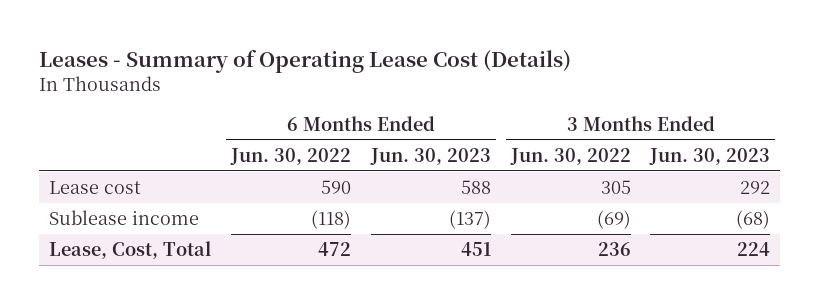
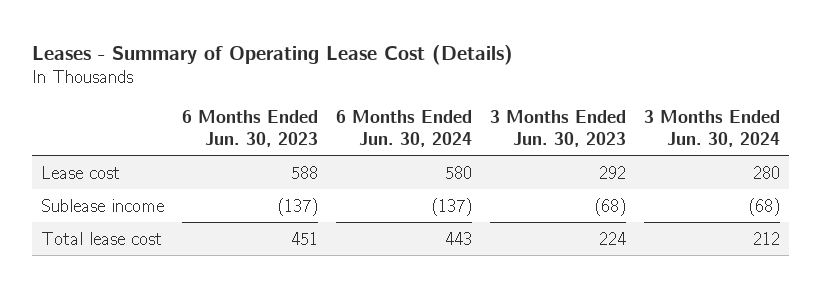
- | 6 Months Ended Jun. 30, 2022 | 6 Months Ended Jun. 30, 2023 | 3 Months Ended Jun. 30, 2022 | 3 Months Ended Jun. 30, 2023
+ | 6 Months Ended Jun. 30, 2023 | 6 Months Ended Jun. 30, 2024 | 3 Months Ended Jun. 30, 2023 | 3 Months Ended Jun. 30, 2024
- Lease, Cost, Total | 472 | 451 | 236 | 224
+ Total lease cost | 451 | 443 | 224 | 212

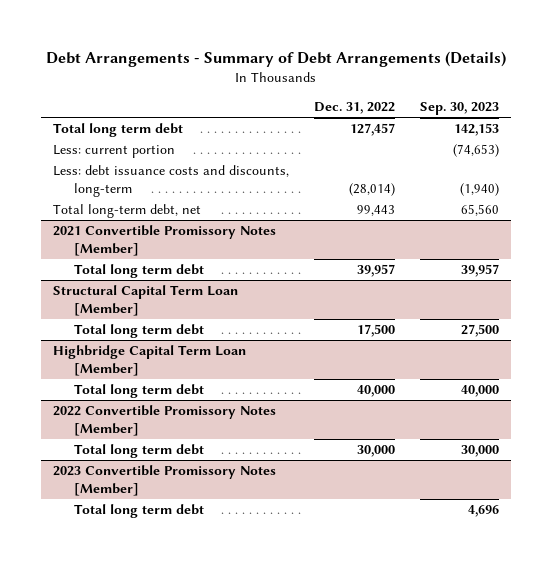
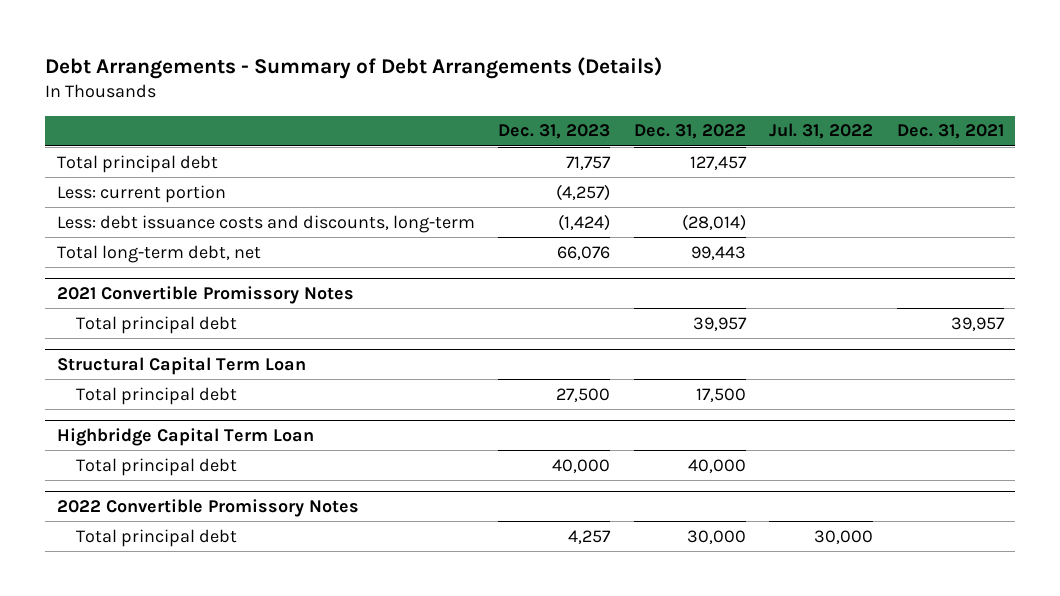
- | Dec. 31, 2022 | Sep. 30, 2023
+ | Dec. 31, 2023 | Dec. 31, 2022 | Jul. 31, 2022 | Dec. 31, 2021
- Total long term debt | 127,457 | 142,153
+ Total principal debt | 71,757 | 127,457 | |
- 2021 Convertible Promissory Notes [Member]
- Total long term debt | 39,957 | 39,957
- Structural Capital Term Loan [Member]
- Total long term debt | 17,500 | 27,500
- Highbridge Capital Term Loan [Member]
- Total long term debt | 40,000 | 40,000
- 2022 Convertible Promissory Notes [Member]
- Total long term debt | 30,000 | 30,000
- 2023 Convertible Promissory Notes [Member]
- Total long term debt | | 4,696
+ 2021 Convertible Promissory Notes
+ Total principal debt | | 39,957 | | 39,957
+ Structural Capital Term Loan
+ Total principal debt | 27,500 | 17,500 | |
+ Highbridge Capital Term Loan
+ Total principal debt | 40,000 | 40,000 | |
+ 2022 Convertible Promissory Notes
+ Total principal debt | 4,257 | 30,000 | 30,000 |

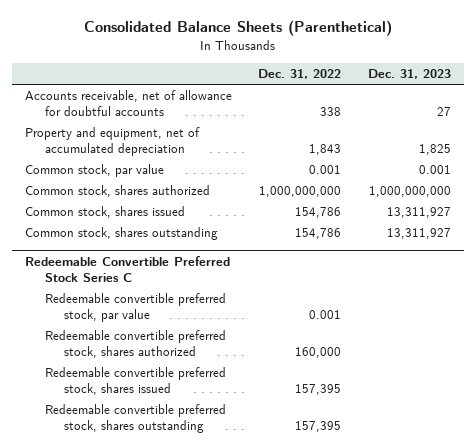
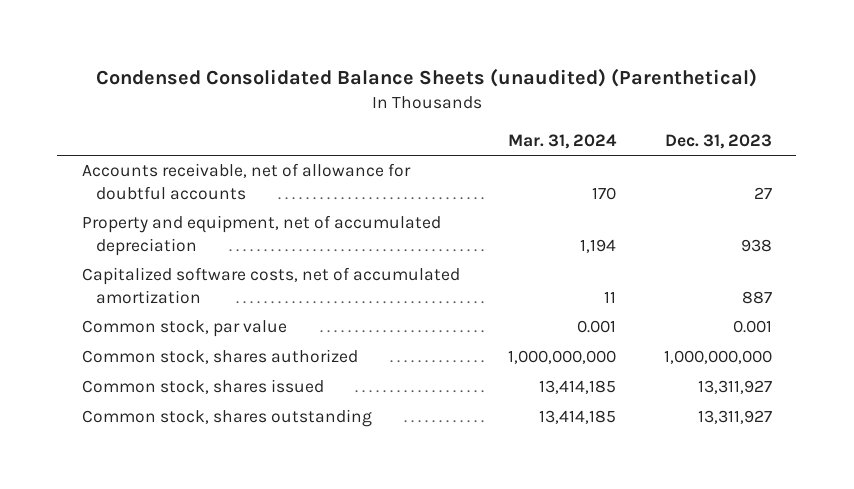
- Consolidated Balance Sheets (Parenthetical)
+ Condensed Consolidated Balance Sheets (unaudited) (Parenthetical)
- | Dec. 31, 2022 | Dec. 31, 2023
+ | Mar. 31, 2024 | Dec. 31, 2023
- Property and equipment, net of accumulated depreciation | 1,843 | 1,825
+ Property and equipment, net of accumulated depreciation | 1,194 | 938
+ Capitalized software costs, net of accumulated amortization | 11 | 887
- Redeemable Convertible Preferred Stock Series C
- Redeemable convertible preferred stock, par value | 0.001 |
- Redeemable convertible preferred stock, shares authorized | 160,000 |
- Redeemable convertible preferred stock, shares issued | 157,395 |
- Redeemable convertible preferred stock, shares outstanding | 157,395 |

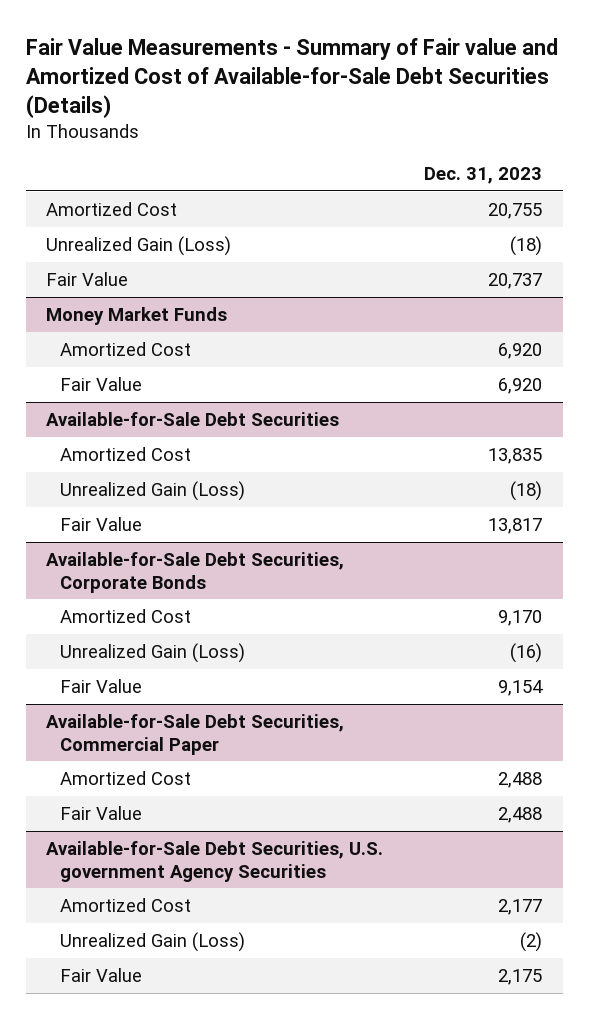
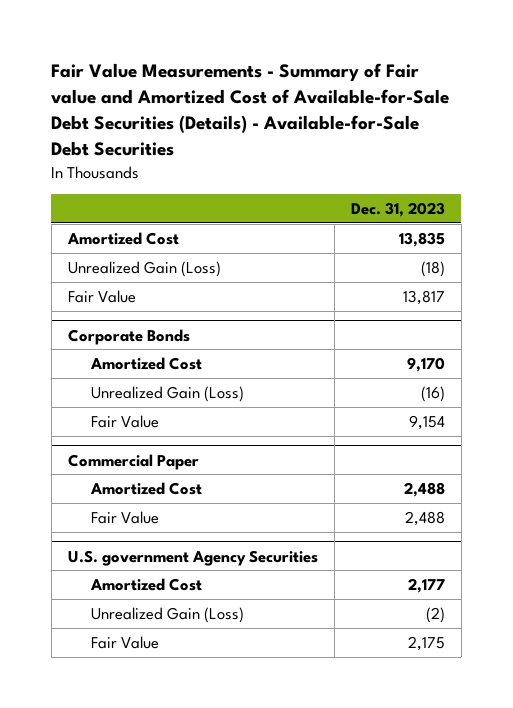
- Fair Value Measurements - Summary of Fair value and Amortized Cost of Available-for-Sale Debt Securities (Details)
+ Fair Value Measurements - Summary of Fair value and Amortized Cost of Available-for-Sale Debt Securities (Details) - Available-for-Sale Debt Securities
- Amortized Cost | 20,755
- Unrealized Gain (Loss) | (18)
- Fair Value | 20,737
- Money Market Funds
- Amortized Cost | 6,920
- Fair Value | 6,920
- Available-for-Sale Debt Securities
- Available-for-Sale Debt Securities, Corporate Bonds
+ Corporate Bonds
- Available-for-Sale Debt Securities, Commercial Paper
+ Commercial Paper
- Available-for-Sale Debt Securities, U.S. government Agency Securities
+ U.S. government Agency Securities

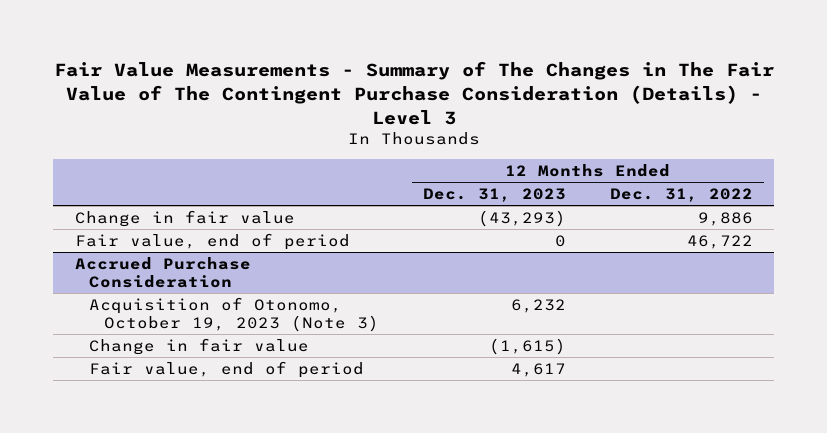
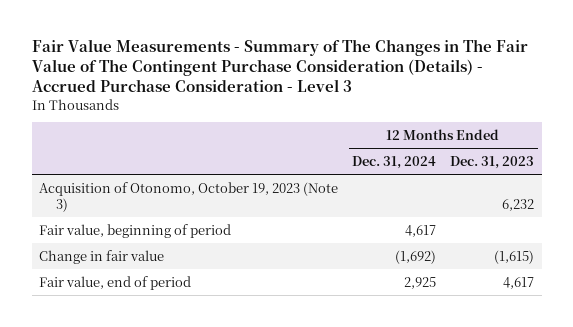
- Fair Value Measurements - Summary of The Changes in The Fair Value of The Contingent Purchase Consideration (Details) - Level 3
+ Fair Value Measurements - Summary of The Changes in The Fair Value of The Contingent Purchase Consideration (Details) - Accrued Purchase Consideration - Level 3
- | 12 Months Ended Dec. 31, 2023 | 12 Months Ended Dec. 31, 2022
+ | 12 Months Ended Dec. 31, 2024 | 12 Months Ended Dec. 31, 2023
- Change in fair value | (43,293) | 9,886
- Fair value, end of period | 0 | 46,722
- Accrued Purchase Consideration
+ Fair value, beginning of period | 4,617 |

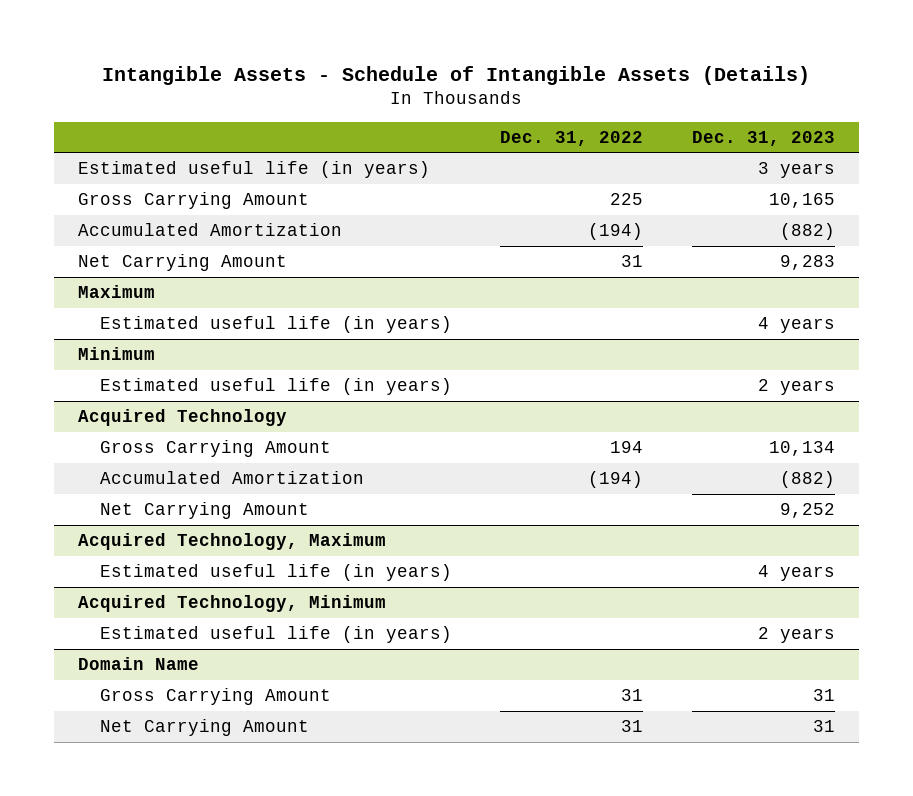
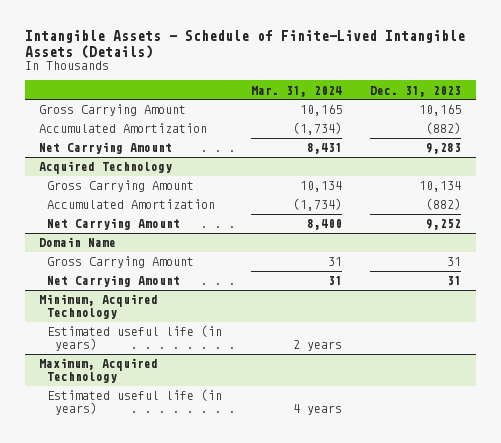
- Intangible Assets - Schedule of Intangible Assets (Details)
+ Intangible Assets - Schedule of Finite-Lived Intangible Assets (Details)
- | Dec. 31, 2022 | Dec. 31, 2023
+ | Mar. 31, 2024 | Dec. 31, 2023
- Estimated useful life (in years) | | 3 years
- Maximum
- Estimated useful life (in years) | | 4 years
- Minimum
- Estimated useful life (in years) | | 2 years
- Acquired Technology, Maximum
- Estimated useful life (in years) | | 4 years
- Acquired Technology, Minimum
- Estimated useful life (in years) | | 2 years
+ Minimum, Acquired Technology
+ Estimated useful life (in years) | 2 years |
+ Maximum, Acquired Technology
+ Estimated useful life (in years) | 4 years |

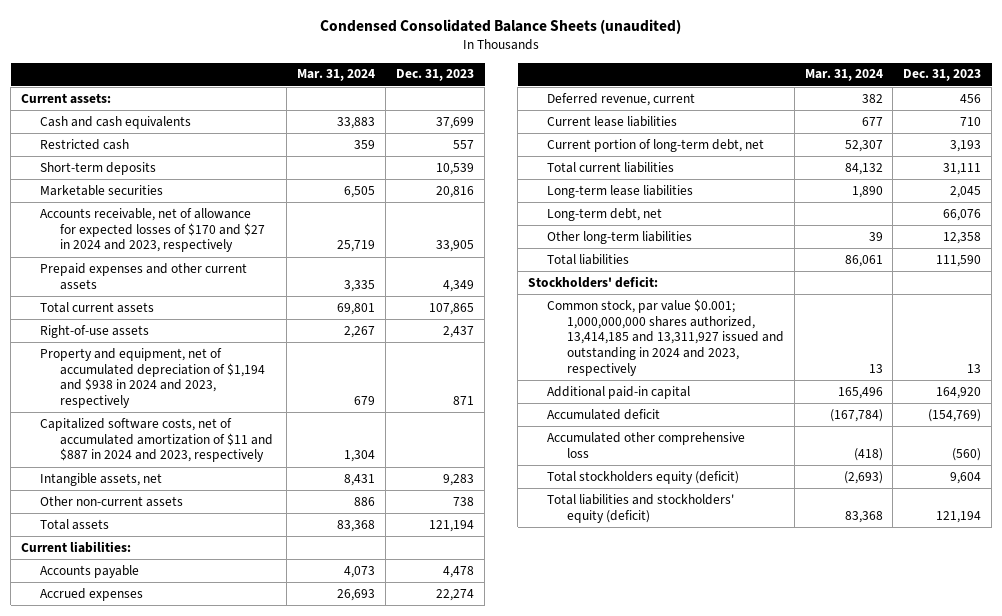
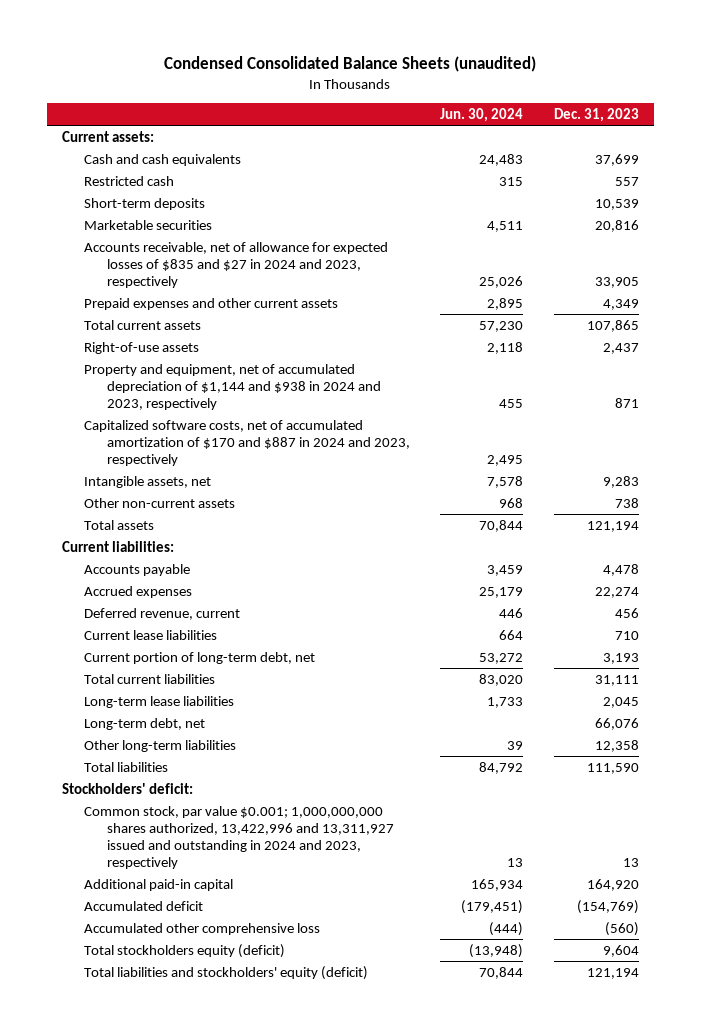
- | Mar. 31, 2024 | Dec. 31, 2023
+ | Jun. 30, 2024 | Dec. 31, 2023
- Accounts receivable, net of allowance for expected losses of $170 and $27 in 2024 and 2023, respectively | 25,719 | 33,905
+ Accounts receivable, net of allowance for expected losses of $835 and $27 in 2024 and 2023, respectively | 25,026 | 33,905
- Property and equipment, net of accumulated depreciation of $1,194 and $938 in 2024 and 2023, respectively | 679 | 871
- Capitalized software costs, net of accumulated amortization of $11 and $887 in 2024 and 2023, respectively | 1,304 |
+ Property and equipment, net of accumulated depreciation of $1,144 and $938 in 2024 and 2023, respectively | 455 | 871
+ Capitalized software costs, net of accumulated amortization of $170 and $887 in 2024 and 2023, respectively | 2,495 |
- Common stock, par value $0.001; 1,000,000,000 shares authorized, 13,414,185 and 13,311,927 issued and outstanding in 2024 and 2023, respectively | 13 | 13
+ Common stock, par value $0.001; 1,000,000,000 shares authorized, 13,422,996 and 13,311,927 issued and outstanding in 2024 and 2023, respectively | 13 | 13

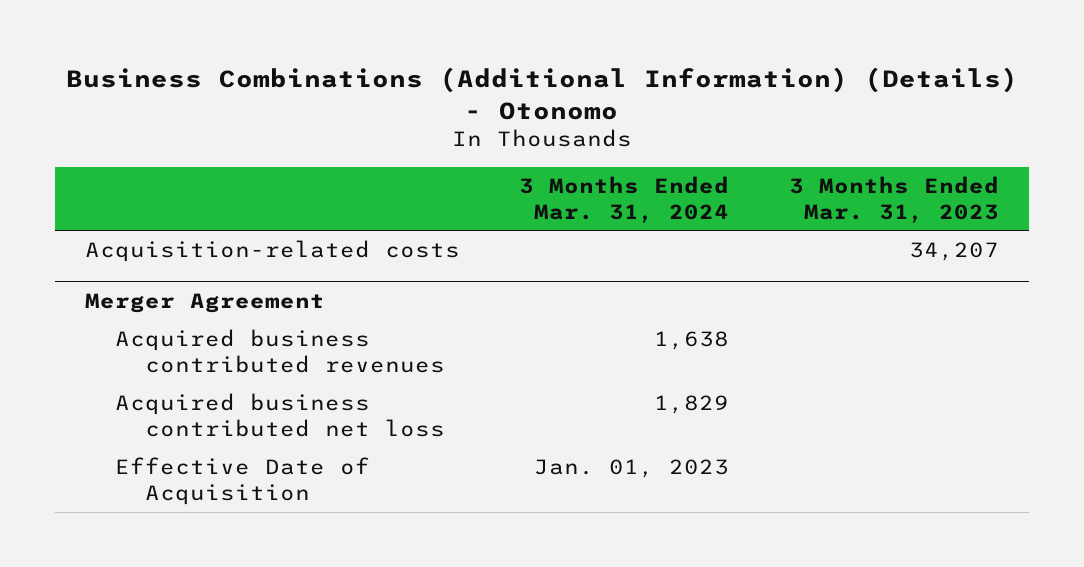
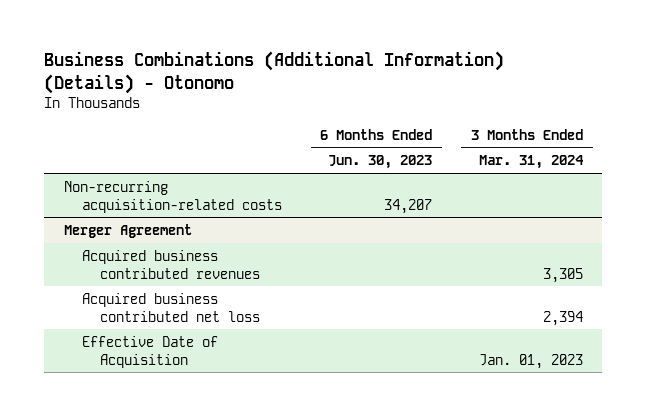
- | 3 Months Ended Mar. 31, 2024 | 3 Months Ended Mar. 31, 2023
+ | 6 Months Ended Jun. 30, 2023 | 3 Months Ended Mar. 31, 2024
- Acquisition-related costs | | 34,207
+ Non-recurring acquisition-related costs | 34,207 |
@ Merger Agreement
- Acquired business contributed revenues | 1,638 |
- Acquired business contributed net loss | 1,829 |
+ Acquired business contributed revenues | | 3,305
+ Acquired business contributed net loss | | 2,394

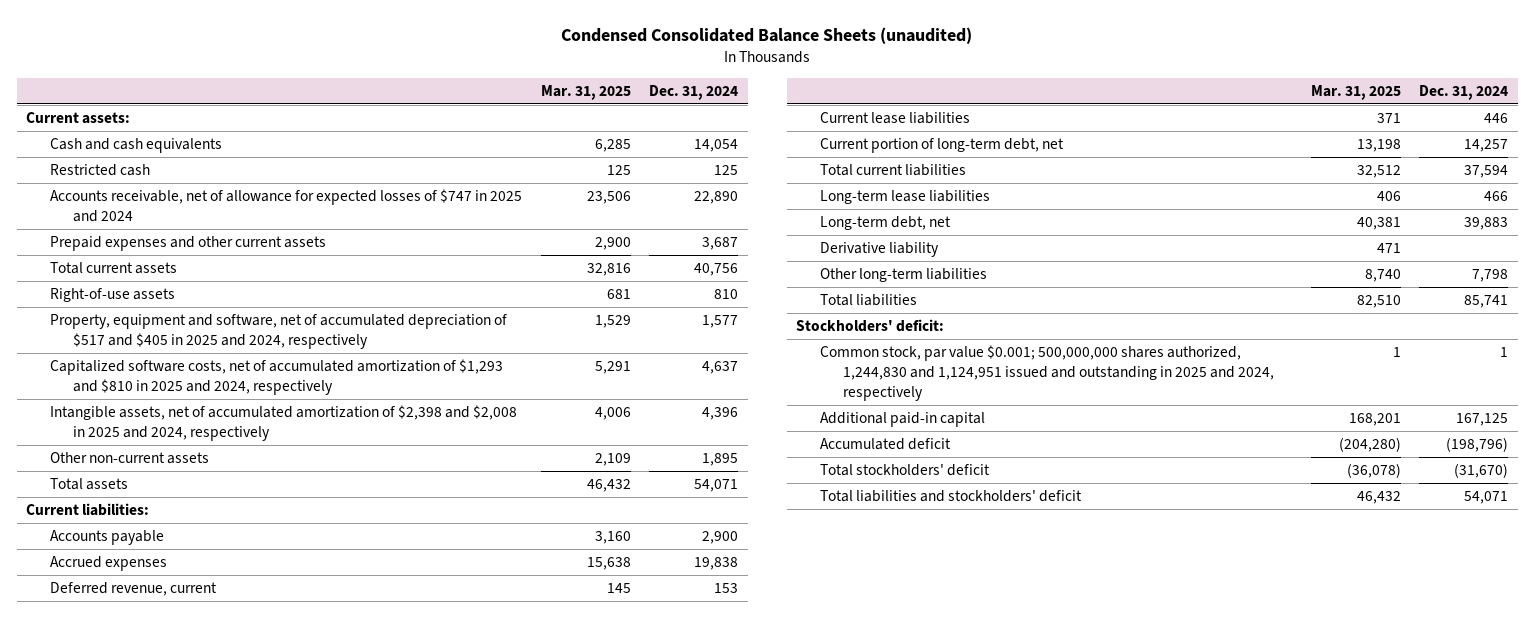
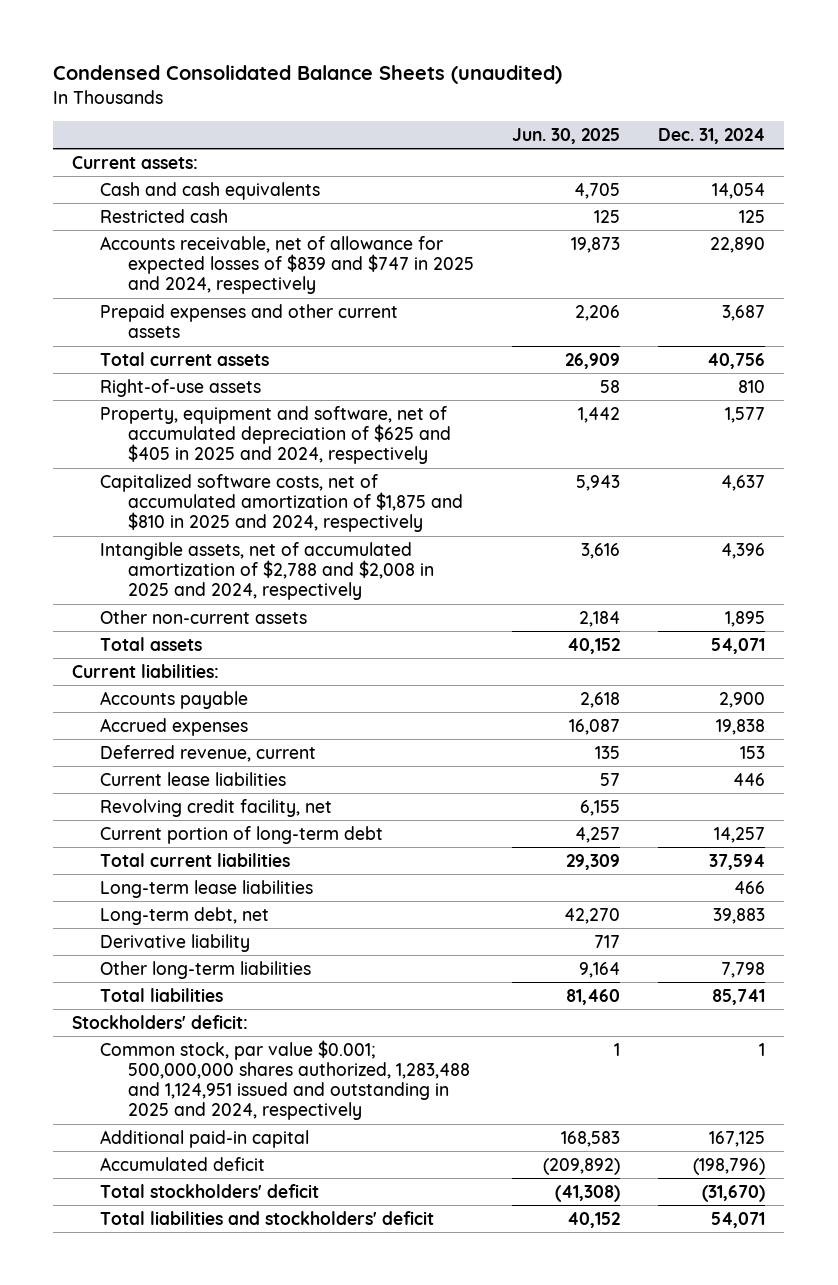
- | Mar. 31, 2025 | Dec. 31, 2024
+ | Jun. 30, 2025 | Dec. 31, 2024
- Accounts receivable, net of allowance for expected losses of $747 in 2025 and 2024 | 23,506 | 22,890
+ Accounts receivable, net of allowance for expected losses of $839 and $747 in 2025 and 2024, respectively | 19,873 | 22,890
- Property, equipment and software, net of accumulated depreciation of $517 and $405 in 2025 and 2024, respectively | 1,529 | 1,577
- Capitalized software costs, net of accumulated amortization of $1,293 and $810 in 2025 and 2024, respectively | 5,291 | 4,637
- Intangible assets, net of accumulated amortization of $2,398 and $2,008 in 2025 and 2024, respectively | 4,006 | 4,396
+ Property, equipment and software, net of accumulated depreciation of $625 and $405 in 2025 and 2024, respectively | 1,442 | 1,577
+ Capitalized software costs, net of accumulated amortization of $1,875 and $810 in 2025 and 2024, respectively | 5,943 | 4,637
+ Intangible assets, net of accumulated amortization of $2,788 and $2,008 in 2025 and 2024, respectively | 3,616 | 4,396
- Current portion of long-term debt, net | 13,198 | 14,257
+ Revolving credit facility, net | 6,155 |
+ Current portion of long-term debt | 4,257 | 14,257
- Common stock, par value $0.001; 500,000,000 shares authorized, 1,244,830 and 1,124,951 issued and outstanding in 2025 and 2024, respectively | 1 | 1
+ Common stock, par value $0.001; 500,000,000 shares authorized, 1,283,488 and 1,124,951 issued and outstanding in 2025 and 2024, respectively | 1 | 1

